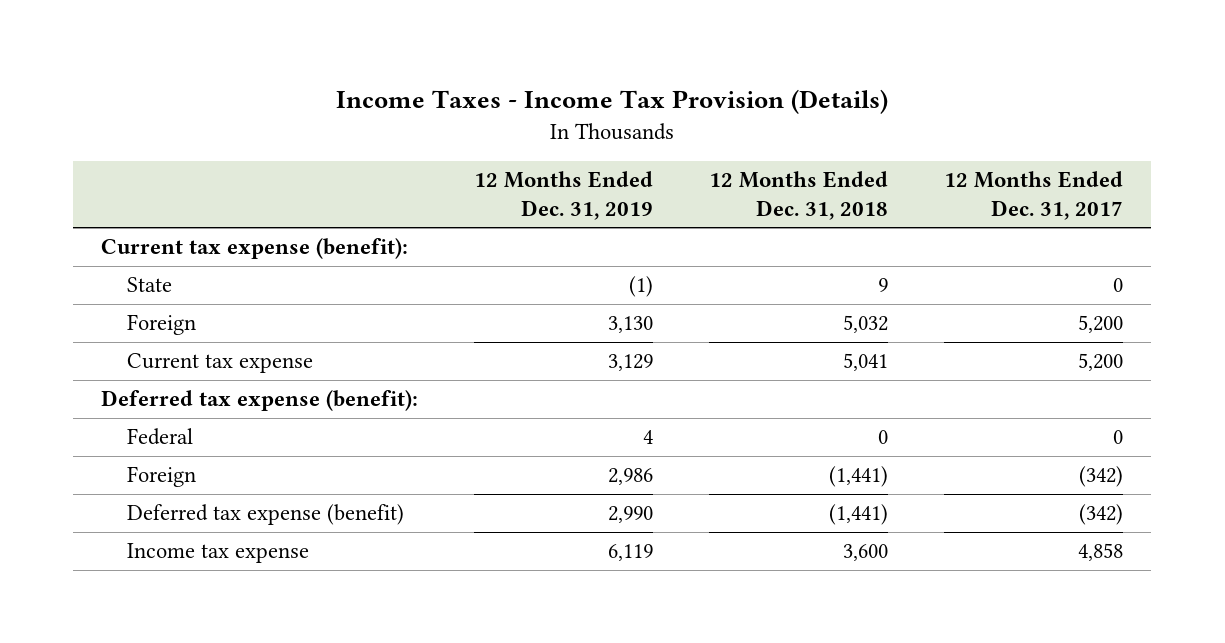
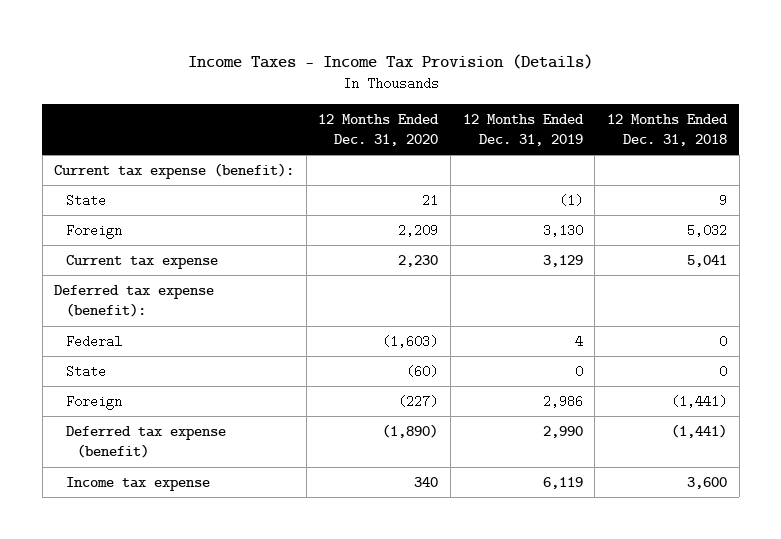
- | 12 Months Ended Dec. 31, 2019 | 12 Months Ended Dec. 31, 2018 | 12 Months Ended Dec. 31, 2017
+ | 12 Months Ended Dec. 31, 2020 | 12 Months Ended Dec. 31, 2019 | 12 Months Ended Dec. 31, 2018
+ State | (60) | 0 | 0

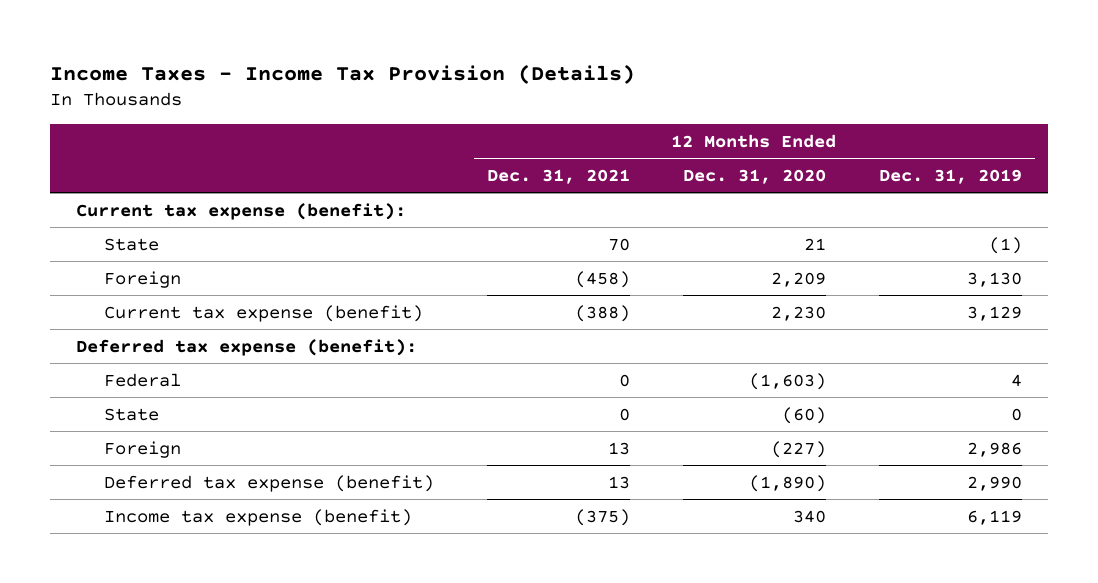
- | 12 Months Ended Dec. 31, 2020 | 12 Months Ended Dec. 31, 2019 | 12 Months Ended Dec. 31, 2018
+ | 12 Months Ended Dec. 31, 2021 | 12 Months Ended Dec. 31, 2020 | 12 Months Ended Dec. 31, 2019
- Current tax expense | 2,230 | 3,129 | 5,041
+ Current tax expense (benefit) | (388) | 2,230 | 3,129
- Income tax expense | 340 | 6,119 | 3,600
+ Income tax expense (benefit) | (375) | 340 | 6,119

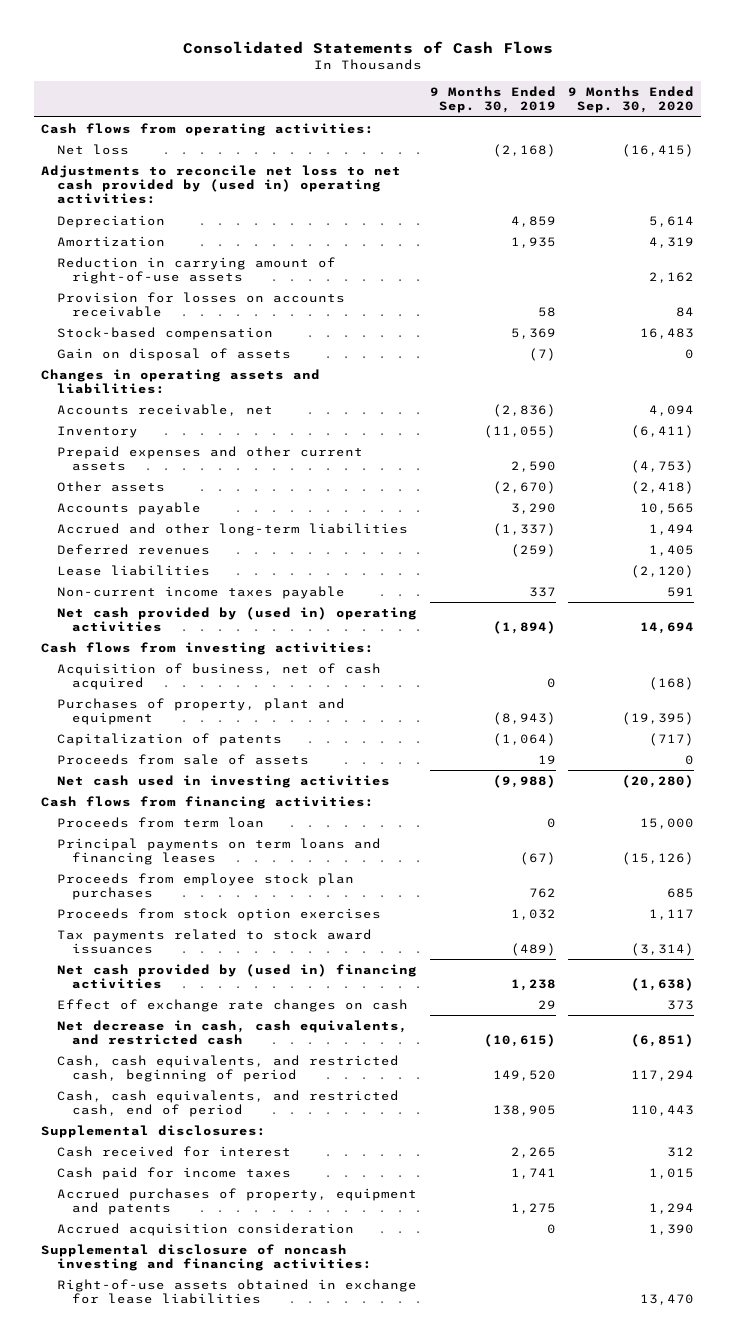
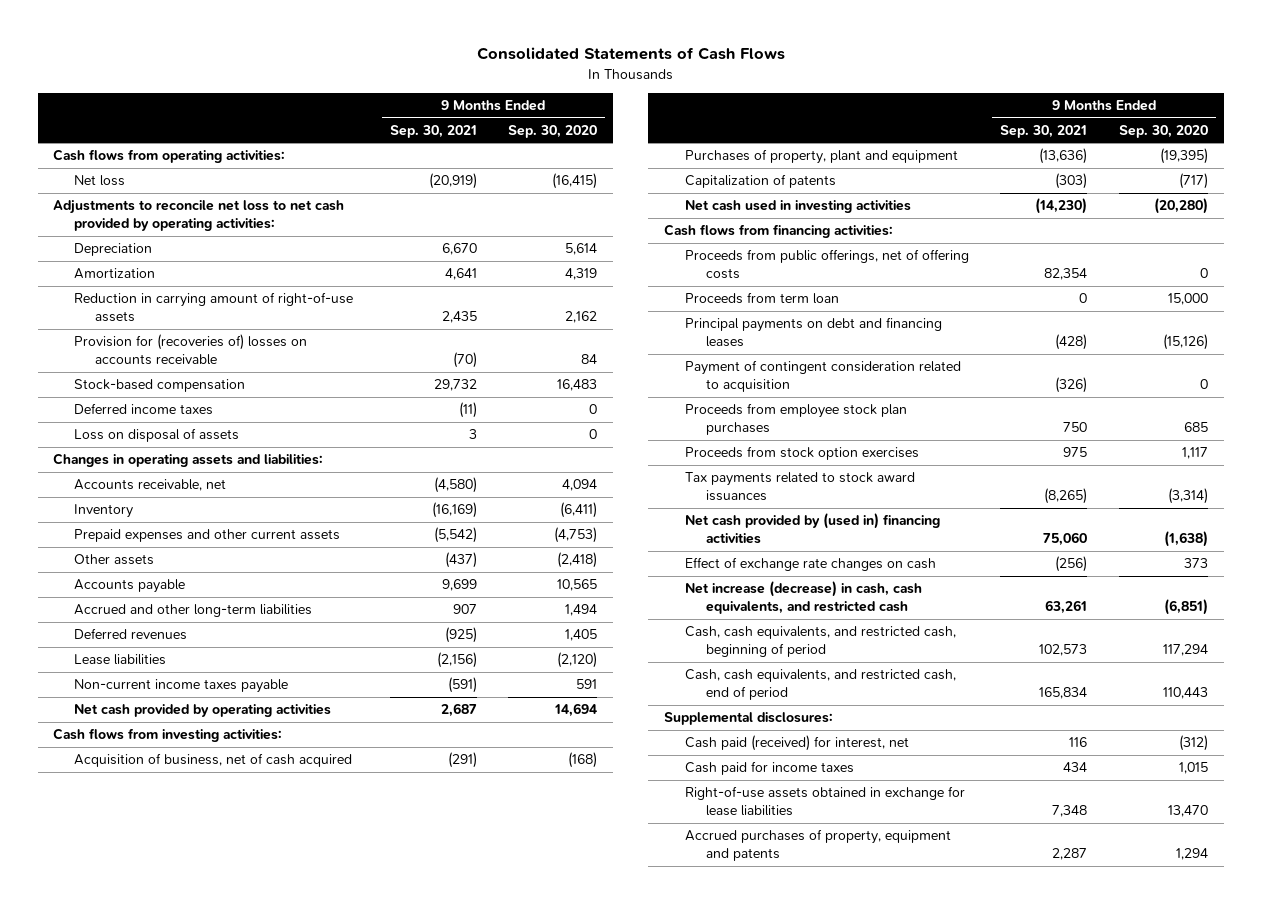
- | 9 Months Ended Sep. 30, 2019 | 9 Months Ended Sep. 30, 2020
+ | 9 Months Ended Sep. 30, 2021 | 9 Months Ended Sep. 30, 2020
- Adjustments to reconcile net loss to net cash provided by (used in) operating activities:
+ Adjustments to reconcile net loss to net cash provided by operating activities:
- Provision for losses on accounts receivable | 58 | 84
+ Provision for (recoveries of) losses on accounts receivable | (70) | 84
- Gain on disposal of assets | (7) | 0
+ Deferred income taxes | (11) | 0
+ Loss on disposal of assets | 3 | 0
- Net cash provided by (used in) operating activities | (1,894) | 14,694
+ Net cash provided by operating activities | 2,687 | 14,694
- Proceeds from sale of assets | 19 | 0
+ Proceeds from public offerings, net of offering costs | 82,354 | 0
- Principal payments on term loans and financing leases | (67) | (15,126)
+ Principal payments on debt and financing leases | (428) | (15,126)
+ Payment of contingent consideration related to acquisition | (326) | 0
- Net decrease in cash, cash equivalents, and restricted cash | (10,615) | (6,851)
+ Net increase (decrease) in cash, cash equivalents, and restricted cash | 63,261 | (6,851)
- Cash received for interest | 2,265 | 312
+ Cash paid (received) for interest, net | 116 | (312)
- Accrued acquisition consideration | 0 | 1,390
- Supplemental disclosure of noncash investing and financing activities:
moved down: Accrued purchases of property, equipment and patents | 2,287 | 1,294

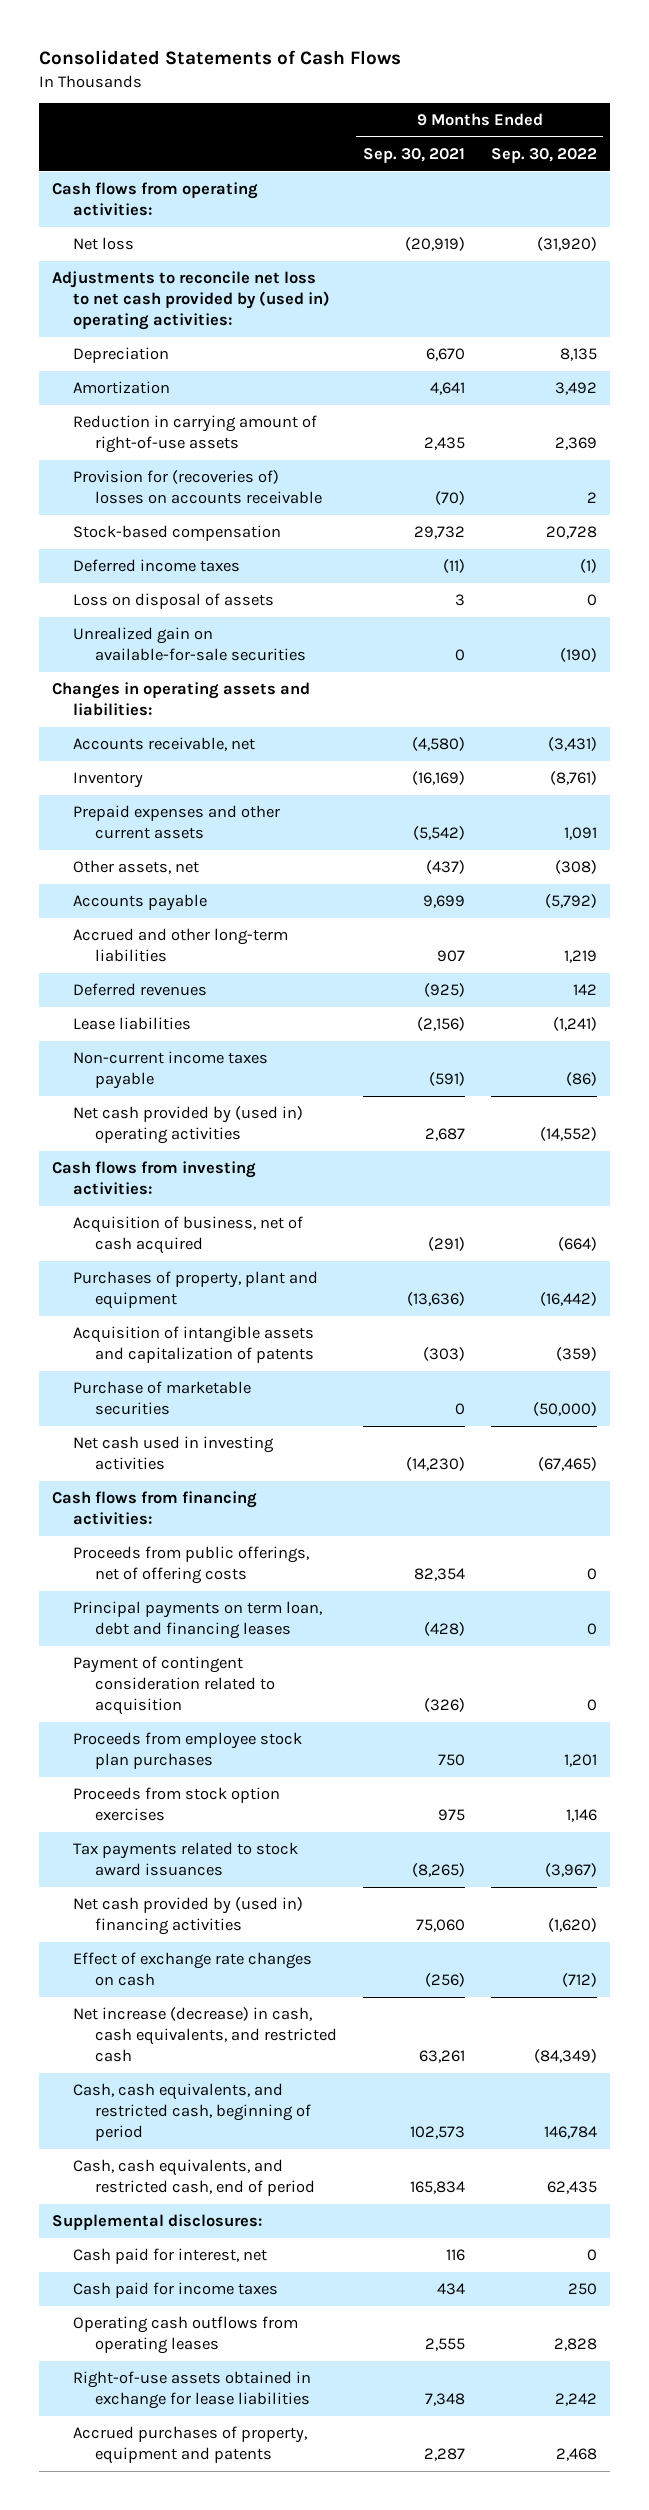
- | 9 Months Ended Sep. 30, 2021 | 9 Months Ended Sep. 30, 2020
+ | 9 Months Ended Sep. 30, 2021 | 9 Months Ended Sep. 30, 2022
- Adjustments to reconcile net loss to net cash provided by operating activities:
+ Adjustments to reconcile net loss to net cash provided by (used in) operating activities:
+ Unrealized gain on available-for-sale securities | 0 | (190)
- Other assets | (437) | (2,418)
+ Other assets, net | (437) | (308)
- Net cash provided by operating activities | 2,687 | 14,694
+ Net cash provided by (used in) operating activities | 2,687 | (14,552)
- Capitalization of patents | (303) | (717)
+ Acquisition of intangible assets and capitalization of patents | (303) | (359)
+ Purchase of marketable securities | 0 | (50,000)
- Proceeds from term loan | 0 | 15,000
- Principal payments on debt and financing leases | (428) | (15,126)
+ Principal payments on term loan, debt and financing leases | (428) | 0
- Cash paid (received) for interest, net | 116 | (312)
+ Cash paid for interest, net | 116 | 0
+ Operating cash outflows from operating leases | 2,555 | 2,828

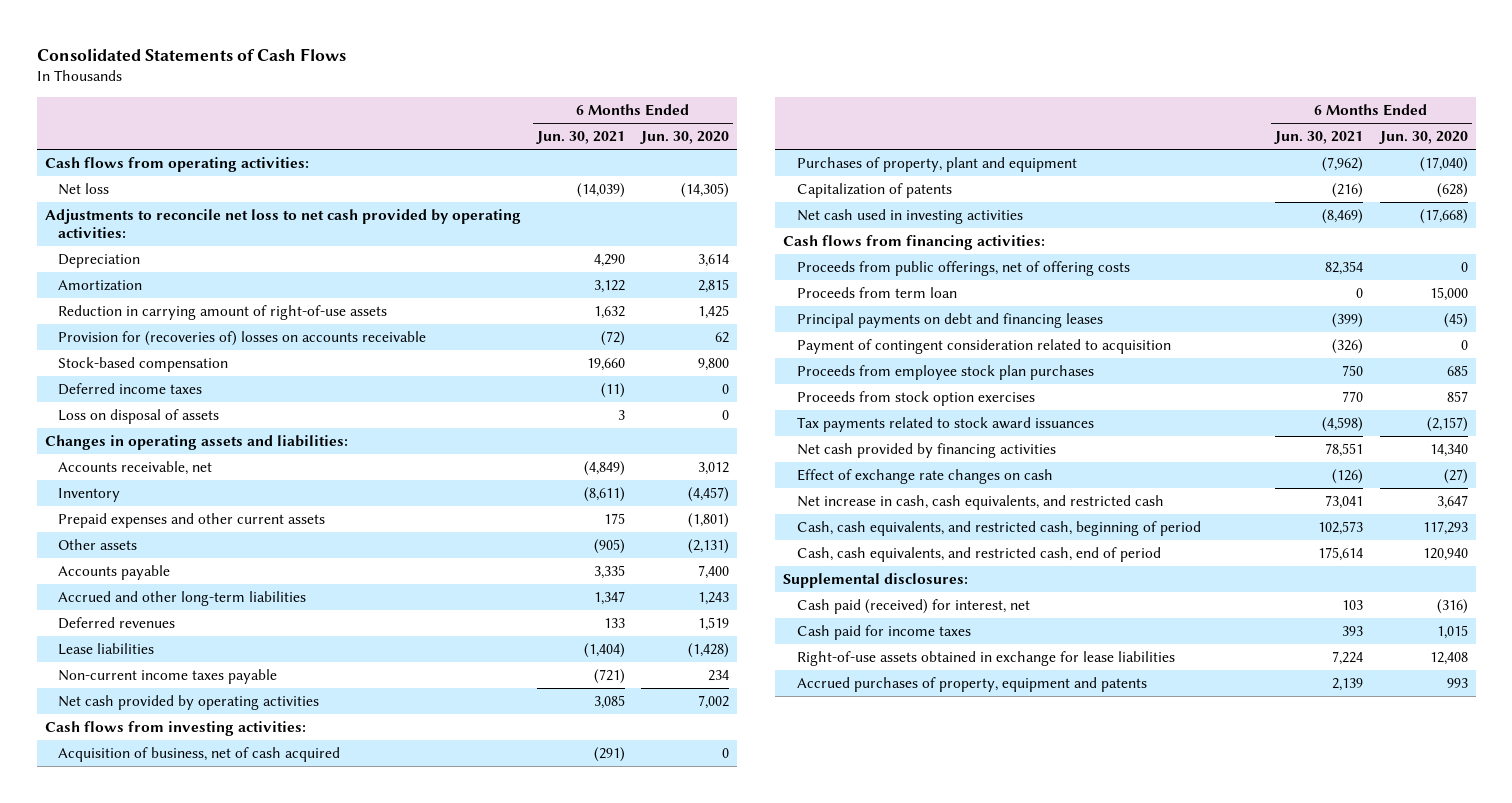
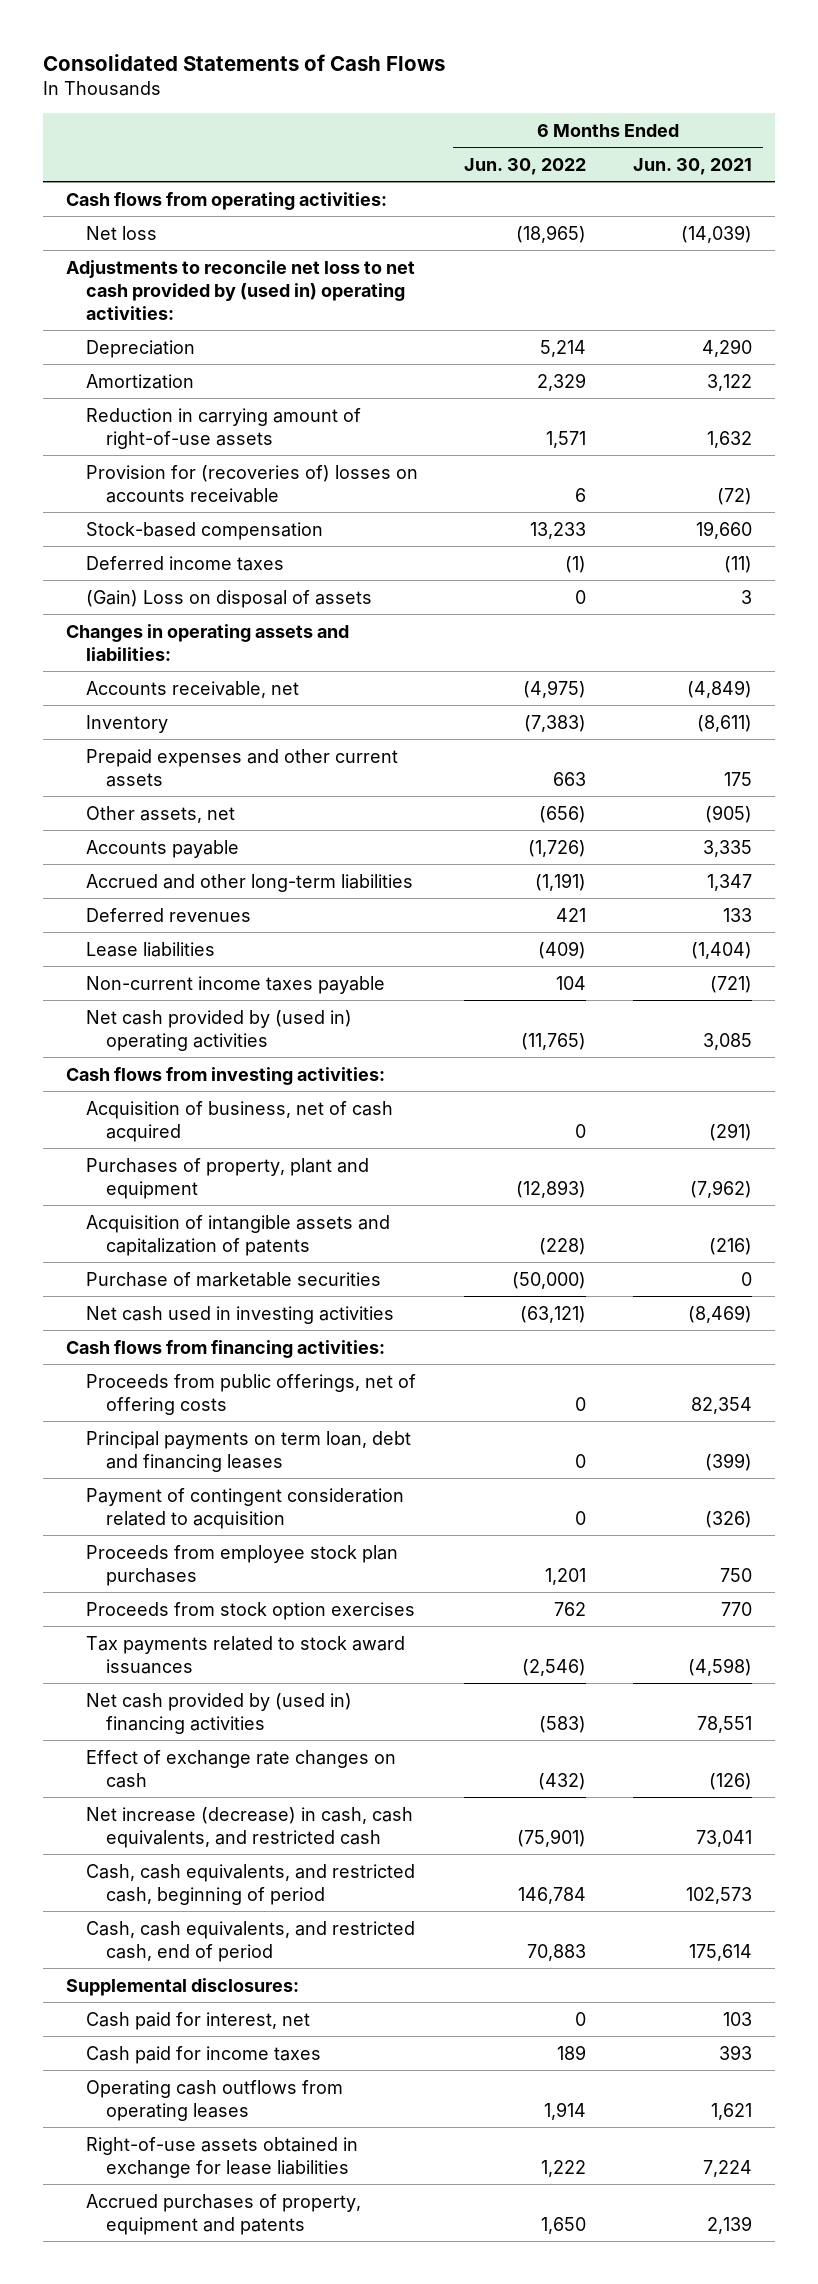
- | 6 Months Ended Jun. 30, 2021 | 6 Months Ended Jun. 30, 2020
+ | 6 Months Ended Jun. 30, 2022 | 6 Months Ended Jun. 30, 2021
- Adjustments to reconcile net loss to net cash provided by operating activities:
+ Adjustments to reconcile net loss to net cash provided by (used in) operating activities:
- Loss on disposal of assets | 3 | 0
+ (Gain) Loss on disposal of assets | 0 | 3
- Other assets | (905) | (2,131)
+ Other assets, net | (656) | (905)
- Net cash provided by operating activities | 3,085 | 7,002
+ Net cash provided by (used in) operating activities | (11,765) | 3,085
- Capitalization of patents | (216) | (628)
+ Acquisition of intangible assets and capitalization of patents | (228) | (216)
+ Purchase of marketable securities | (50,000) | 0
- Proceeds from term loan | 0 | 15,000
- Principal payments on debt and financing leases | (399) | (45)
+ Principal payments on term loan, debt and financing leases | 0 | (399)
- Net cash provided by financing activities | 78,551 | 14,340
+ Net cash provided by (used in) financing activities | (583) | 78,551
- Net increase in cash, cash equivalents, and restricted cash | 73,041 | 3,647
+ Net increase (decrease) in cash, cash equivalents, and restricted cash | (75,901) | 73,041
- Cash paid (received) for interest, net | 103 | (316)
+ Cash paid for interest, net | 0 | 103
+ Operating cash outflows from operating leases | 1,914 | 1,621

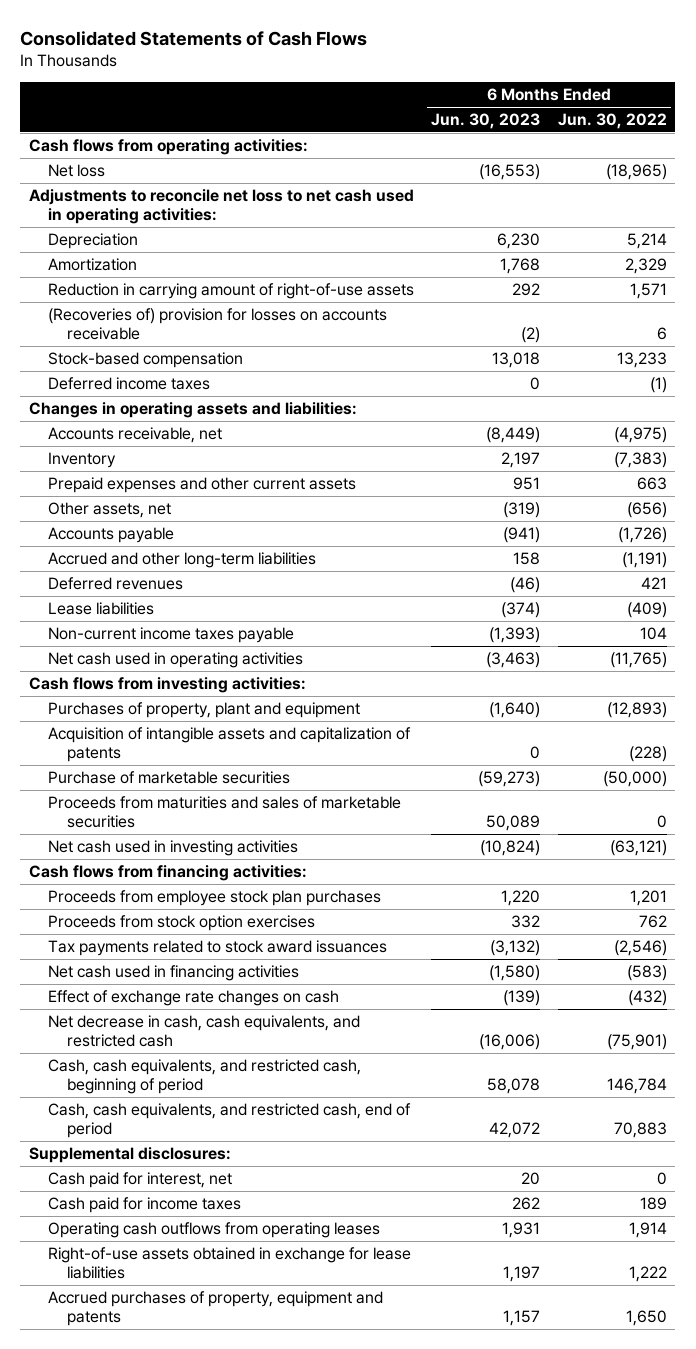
- | 6 Months Ended Jun. 30, 2022 | 6 Months Ended Jun. 30, 2021
+ | 6 Months Ended Jun. 30, 2023 | 6 Months Ended Jun. 30, 2022
- Adjustments to reconcile net loss to net cash provided by (used in) operating activities:
+ Adjustments to reconcile net loss to net cash used in operating activities:
- Provision for (recoveries of) losses on accounts receivable | 6 | (72)
+ (Recoveries of) provision for losses on accounts receivable | (2) | 6
- (Gain) Loss on disposal of assets | 0 | 3
- Net cash provided by (used in) operating activities | (11,765) | 3,085
+ Net cash used in operating activities | (3,463) | (11,765)
- Acquisition of business, net of cash acquired | 0 | (291)
+ Proceeds from maturities and sales of marketable securities | 50,089 | 0
- Proceeds from public offerings, net of offering costs | 0 | 82,354
- Principal payments on term loan, debt and financing leases | 0 | (399)
- Payment of contingent consideration related to acquisition | 0 | (326)
- Net cash provided by (used in) financing activities | (583) | 78,551
+ Net cash used in financing activities | (1,580) | (583)
- Net increase (decrease) in cash, cash equivalents, and restricted cash | (75,901) | 73,041
+ Net decrease in cash, cash equivalents, and restricted cash | (16,006) | (75,901)

